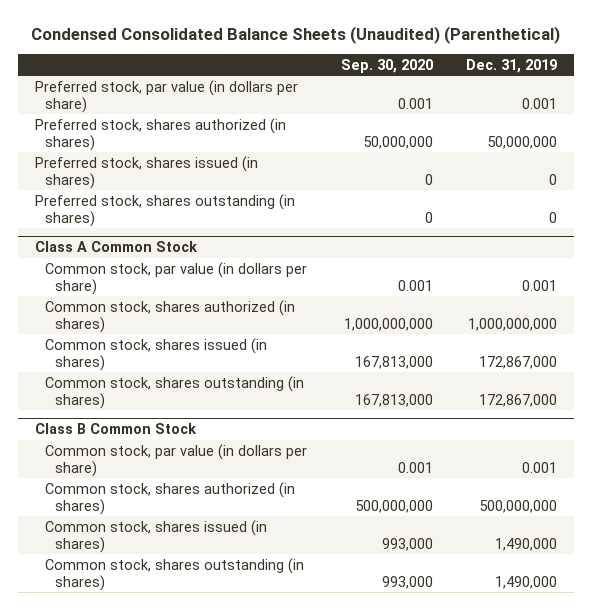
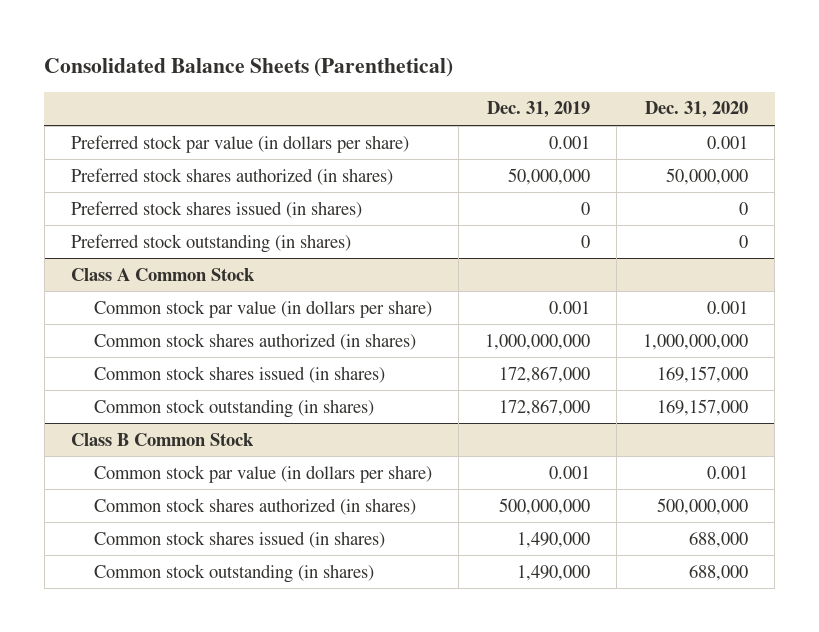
- Condensed Consolidated Balance Sheets (Unaudited) (Parenthetical)
+ Consolidated Balance Sheets (Parenthetical)
- | Sep. 30, 2020 | Dec. 31, 2019
+ | Dec. 31, 2019 | Dec. 31, 2020
- Preferred stock, par value (in dollars per share) | 0.001 | 0.001
- Preferred stock, shares authorized (in shares) | 50,000,000 | 50,000,000
- Preferred stock, shares issued (in shares) | 0 | 0
- Preferred stock, shares outstanding (in shares) | 0 | 0
+ Preferred stock par value (in dollars per share) | 0.001 | 0.001
+ Preferred stock shares authorized (in shares) | 50,000,000 | 50,000,000
+ Preferred stock shares issued (in shares) | 0 | 0
+ Preferred stock outstanding (in shares) | 0 | 0
@ Class A Common Stock
- Common stock, par value (in dollars per share) | 0.001 | 0.001
- Common stock, shares authorized (in shares) | 1,000,000,000 | 1,000,000,000
- Common stock, shares issued (in shares) | 167,813,000 | 172,867,000
- Common stock, shares outstanding (in shares) | 167,813,000 | 172,867,000
+ Common stock par value (in dollars per share) | 0.001 | 0.001
+ Common stock shares authorized (in shares) | 1,000,000,000 | 1,000,000,000
+ Common stock shares issued (in shares) | 172,867,000 | 169,157,000
+ Common stock outstanding (in shares) | 172,867,000 | 169,157,000
@ Class B Common Stock
- Common stock, par value (in dollars per share) | 0.001 | 0.001
- Common stock, shares authorized (in shares) | 500,000,000 | 500,000,000
- Common stock, shares issued (in shares) | 993,000 | 1,490,000
- Common stock, shares outstanding (in shares) | 993,000 | 1,490,000
+ Common stock par value (in dollars per share) | 0.001 | 0.001
+ Common stock shares authorized (in shares) | 500,000,000 | 500,000,000
+ Common stock shares issued (in shares) | 1,490,000 | 688,000
+ Common stock outstanding (in shares) | 1,490,000 | 688,000

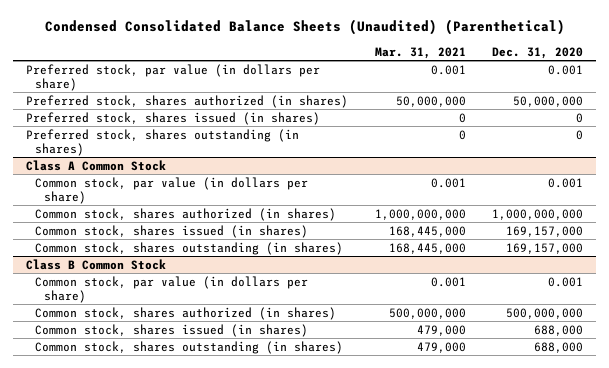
- Consolidated Balance Sheets (Parenthetical)
+ Condensed Consolidated Balance Sheets (Unaudited) (Parenthetical)
- | Dec. 31, 2019 | Dec. 31, 2020
+ | Mar. 31, 2021 | Dec. 31, 2020
- Preferred stock par value (in dollars per share) | 0.001 | 0.001
- Preferred stock shares authorized (in shares) | 50,000,000 | 50,000,000
- Preferred stock shares issued (in shares) | 0 | 0
- Preferred stock outstanding (in shares) | 0 | 0
+ Preferred stock, par value (in dollars per share) | 0.001 | 0.001
+ Preferred stock, shares authorized (in shares) | 50,000,000 | 50,000,000
+ Preferred stock, shares issued (in shares) | 0 | 0
+ Preferred stock, shares outstanding (in shares) | 0 | 0
@ Class A Common Stock
- Common stock par value (in dollars per share) | 0.001 | 0.001
- Common stock shares authorized (in shares) | 1,000,000,000 | 1,000,000,000
- Common stock shares issued (in shares) | 172,867,000 | 169,157,000
- Common stock outstanding (in shares) | 172,867,000 | 169,157,000
+ Common stock, par value (in dollars per share) | 0.001 | 0.001
+ Common stock, shares authorized (in shares) | 1,000,000,000 | 1,000,000,000
+ Common stock, shares issued (in shares) | 168,445,000 | 169,157,000
+ Common stock, shares outstanding (in shares) | 168,445,000 | 169,157,000
@ Class B Common Stock
- Common stock par value (in dollars per share) | 0.001 | 0.001
- Common stock shares authorized (in shares) | 500,000,000 | 500,000,000
- Common stock shares issued (in shares) | 1,490,000 | 688,000
- Common stock outstanding (in shares) | 1,490,000 | 688,000
+ Common stock, par value (in dollars per share) | 0.001 | 0.001
+ Common stock, shares authorized (in shares) | 500,000,000 | 500,000,000
+ Common stock, shares issued (in shares) | 479,000 | 688,000
+ Common stock, shares outstanding (in shares) | 479,000 | 688,000

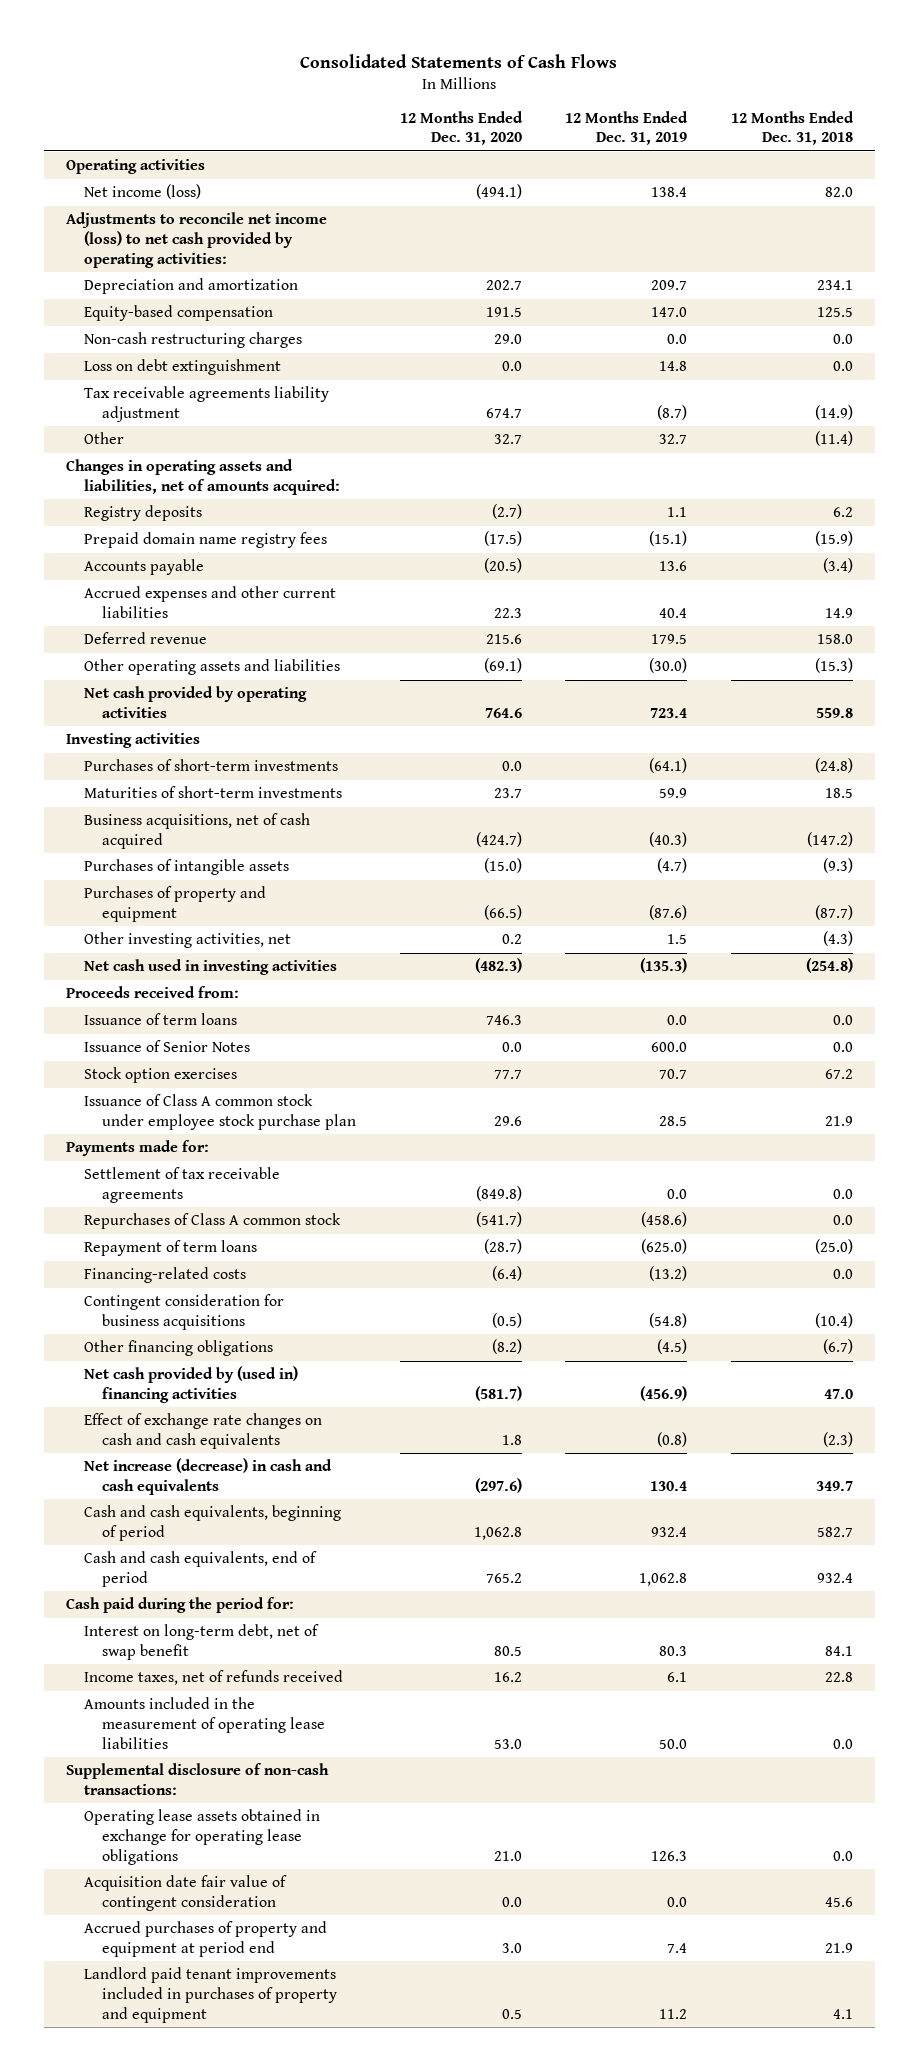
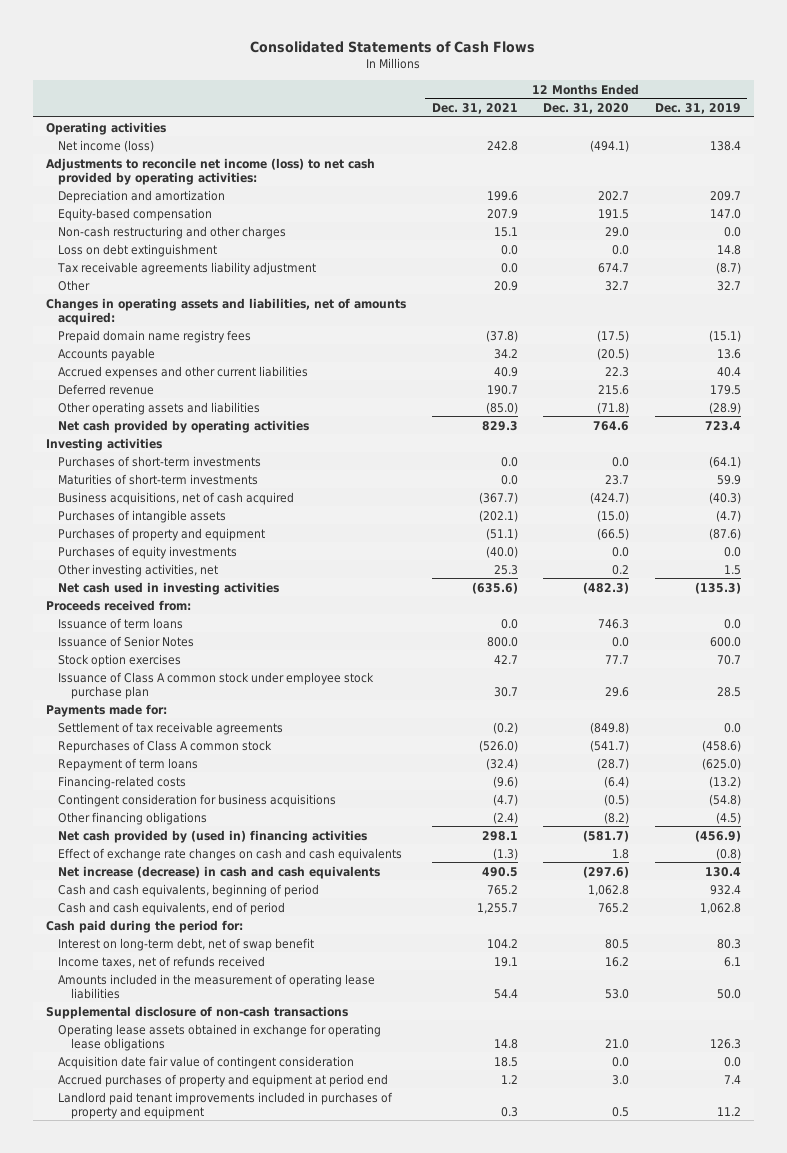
- | 12 Months Ended Dec. 31, 2020 | 12 Months Ended Dec. 31, 2019 | 12 Months Ended Dec. 31, 2018
+ | 12 Months Ended Dec. 31, 2021 | 12 Months Ended Dec. 31, 2020 | 12 Months Ended Dec. 31, 2019
- Non-cash restructuring charges | 29.0 | 0.0 | 0.0
+ Non-cash restructuring and other charges | 15.1 | 29.0 | 0.0
- Registry deposits | (2.7) | 1.1 | 6.2
- Other operating assets and liabilities | (69.1) | (30.0) | (15.3)
+ Other operating assets and liabilities | (85.0) | (71.8) | (28.9)
+ Purchases of equity investments | (40.0) | 0.0 | 0.0
- Supplemental disclosure of non-cash transactions:
+ Supplemental disclosure of non-cash transactions

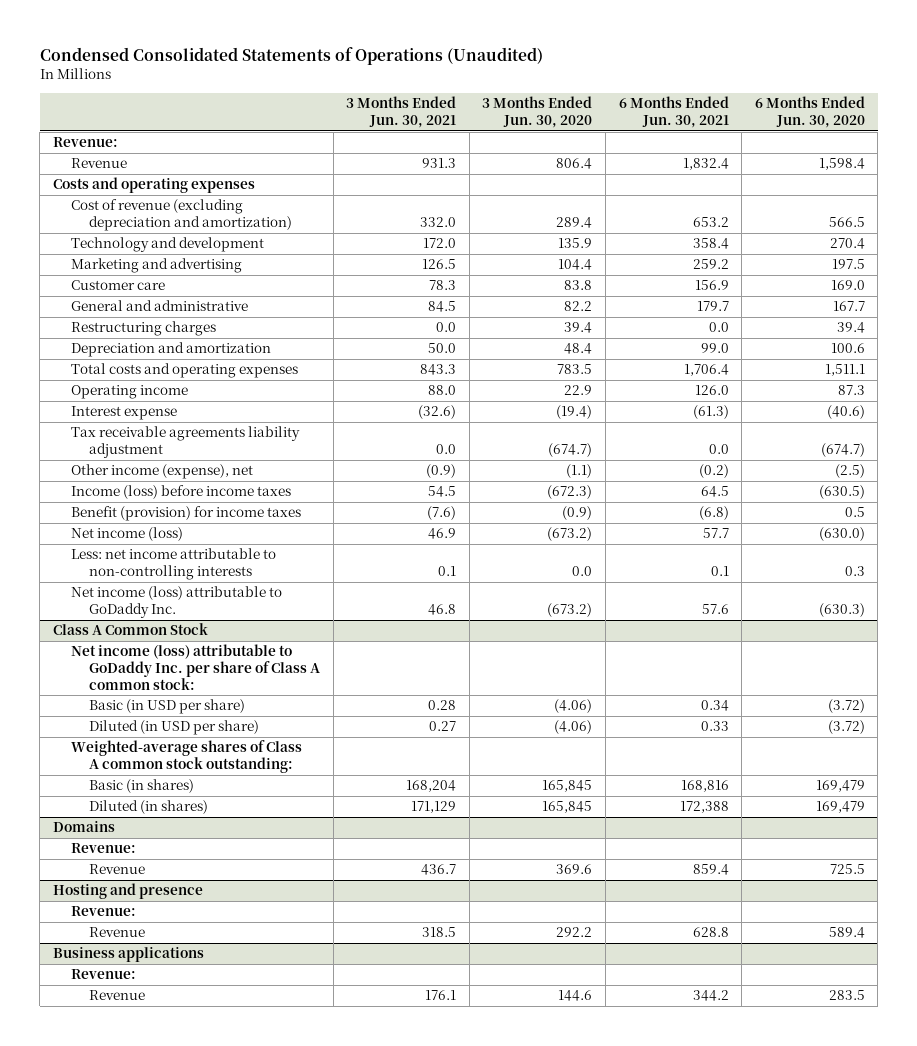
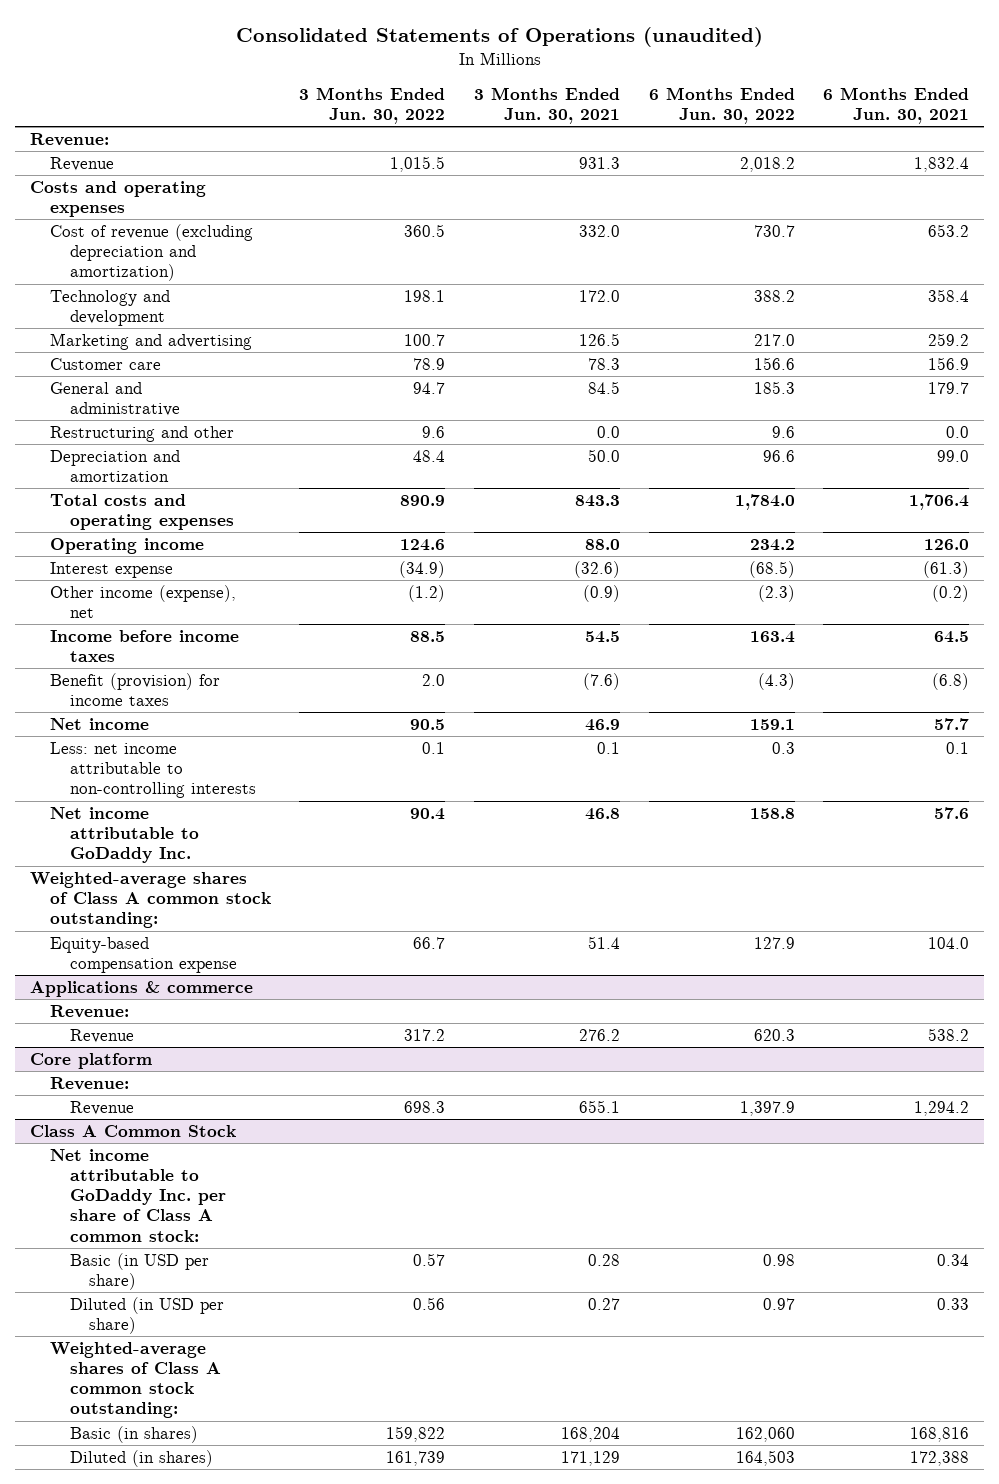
- Condensed Consolidated Statements of Operations (Unaudited)
+ Consolidated Statements of Operations (unaudited)
- | 3 Months Ended Jun. 30, 2021 | 3 Months Ended Jun. 30, 2020 | 6 Months Ended Jun. 30, 2021 | 6 Months Ended Jun. 30, 2020
+ | 3 Months Ended Jun. 30, 2022 | 3 Months Ended Jun. 30, 2021 | 6 Months Ended Jun. 30, 2022 | 6 Months Ended Jun. 30, 2021
- Restructuring charges | 0.0 | 39.4 | 0.0 | 39.4
+ Restructuring and other | 9.6 | 0.0 | 9.6 | 0.0
- Tax receivable agreements liability adjustment | 0.0 | (674.7) | 0.0 | (674.7)
- Income (loss) before income taxes | 54.5 | (672.3) | 64.5 | (630.5)
+ Income before income taxes | 88.5 | 54.5 | 163.4 | 64.5
- Net income (loss) | 46.9 | (673.2) | 57.7 | (630.0)
+ Net income | 90.5 | 46.9 | 159.1 | 57.7
- Net income (loss) attributable to GoDaddy Inc. | 46.8 | (673.2) | 57.6 | (630.3)
+ Net income attributable to GoDaddy Inc. | 90.4 | 46.8 | 158.8 | 57.6
+ Weighted-average shares of Class A common stock outstanding:
+ Equity-based compensation expense | 66.7 | 51.4 | 127.9 | 104.0
+ Applications & commerce
+ Revenue:
+ Revenue | 317.2 | 276.2 | 620.3 | 538.2
+ Core platform
+ Revenue:
+ Revenue | 698.3 | 655.1 | 1,397.9 | 1,294.2
@ Class A Common Stock
- Net income (loss) attributable to GoDaddy Inc. per share of Class A common stock:
+ Net income attributable to GoDaddy Inc. per share of Class A common stock:
- Domains
- Revenue:
- Revenue | 436.7 | 369.6 | 859.4 | 725.5
- Hosting and presence
- Revenue:
- Revenue | 318.5 | 292.2 | 628.8 | 589.4
- Business applications
- Revenue:
- Revenue | 176.1 | 144.6 | 344.2 | 283.5

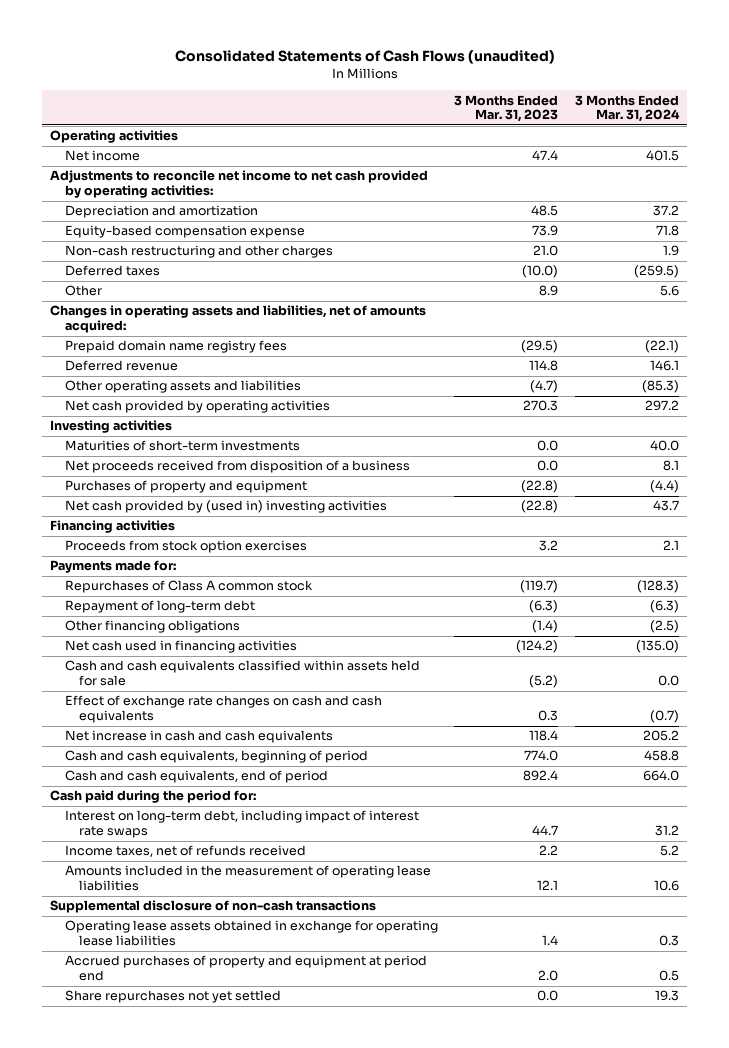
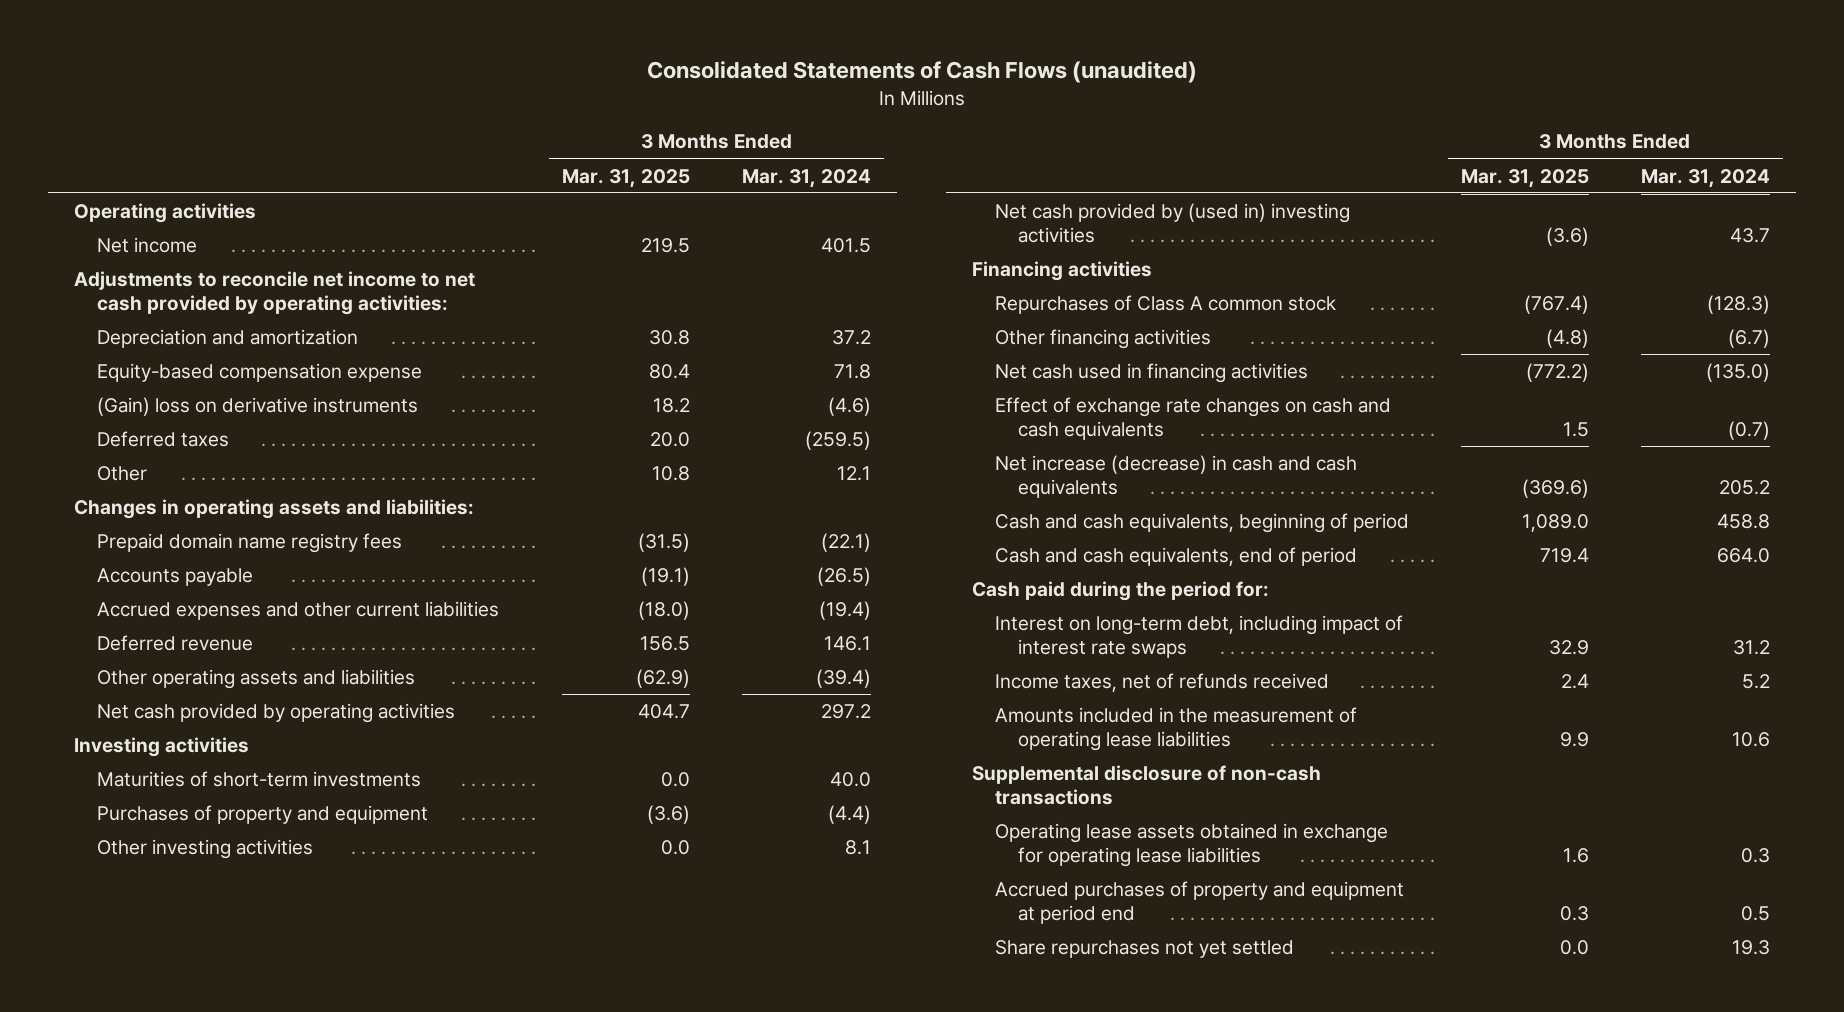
- | 3 Months Ended Mar. 31, 2023 | 3 Months Ended Mar. 31, 2024
+ | 3 Months Ended Mar. 31, 2025 | 3 Months Ended Mar. 31, 2024
- Non-cash restructuring and other charges | 21.0 | 1.9
+ (Gain) loss on derivative instruments | 18.2 | (4.6)
- Other | 8.9 | 5.6
- Changes in operating assets and liabilities, net of amounts acquired:
+ Other | 10.8 | 12.1
+ Changes in operating assets and liabilities:
+ Accounts payable | (19.1) | (26.5)
+ Accrued expenses and other current liabilities | (18.0) | (19.4)
- Other operating assets and liabilities | (4.7) | (85.3)
+ Other operating assets and liabilities | (62.9) | (39.4)
- Net proceeds received from disposition of a business | 0.0 | 8.1
+ Other investing activities | 0.0 | 8.1
- Proceeds from stock option exercises | 3.2 | 2.1
- Payments made for:
- Repayment of long-term debt | (6.3) | (6.3)
- Other financing obligations | (1.4) | (2.5)
+ Other financing activities | (4.8) | (6.7)
- Cash and cash equivalents classified within assets held for sale | (5.2) | 0.0
- Net increase in cash and cash equivalents | 118.4 | 205.2
+ Net increase (decrease) in cash and cash equivalents | (369.6) | 205.2

